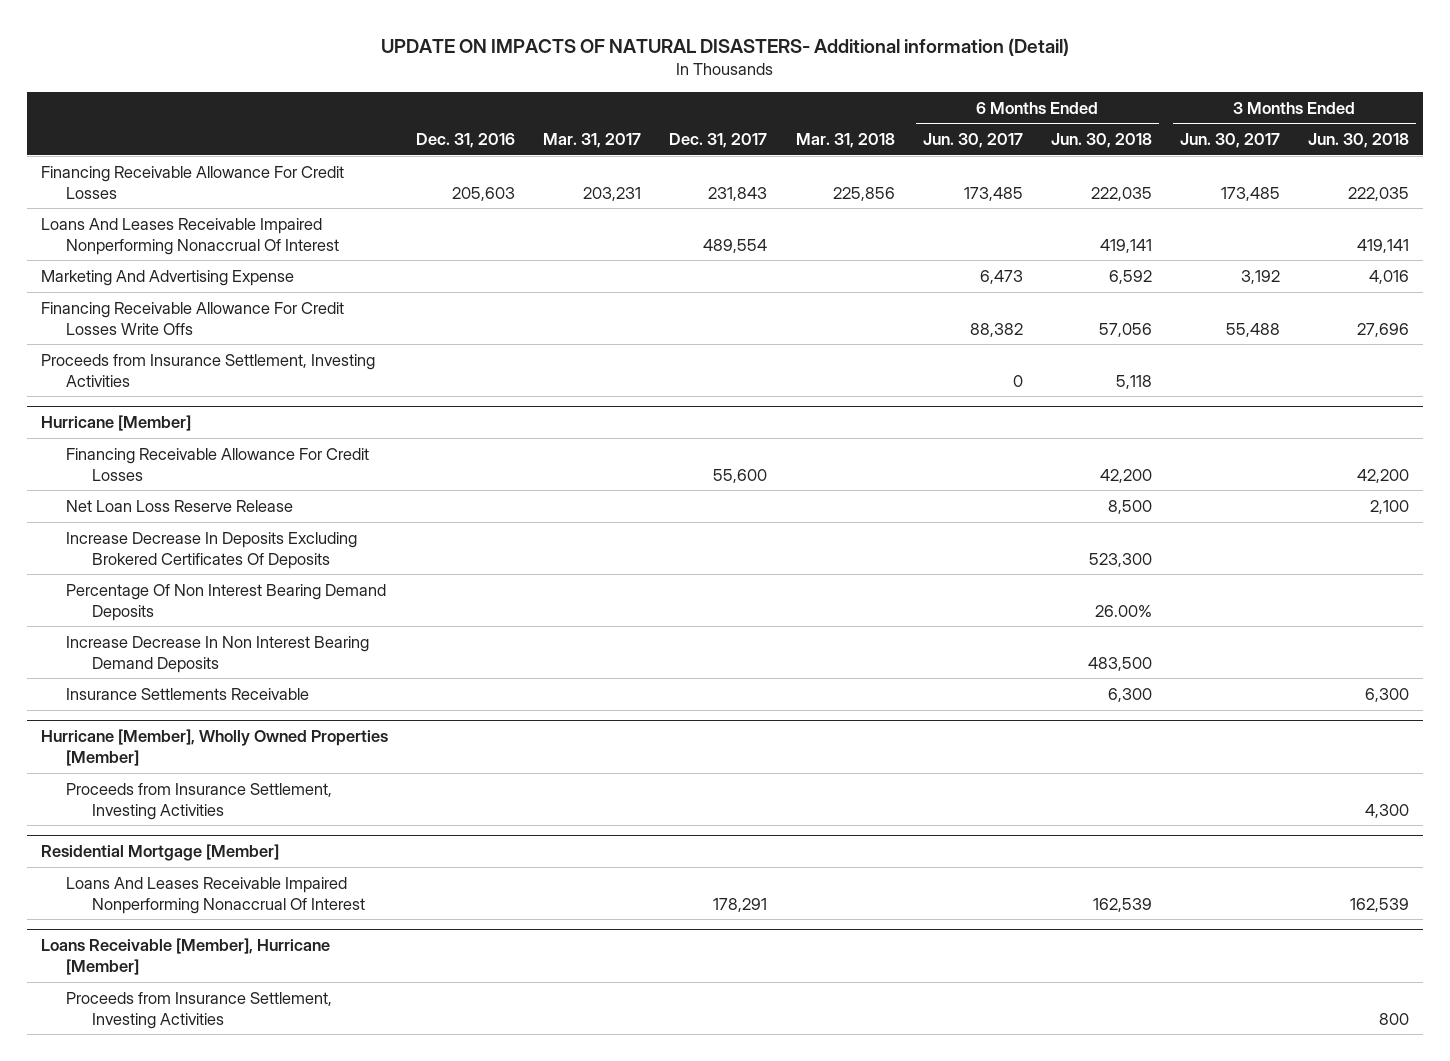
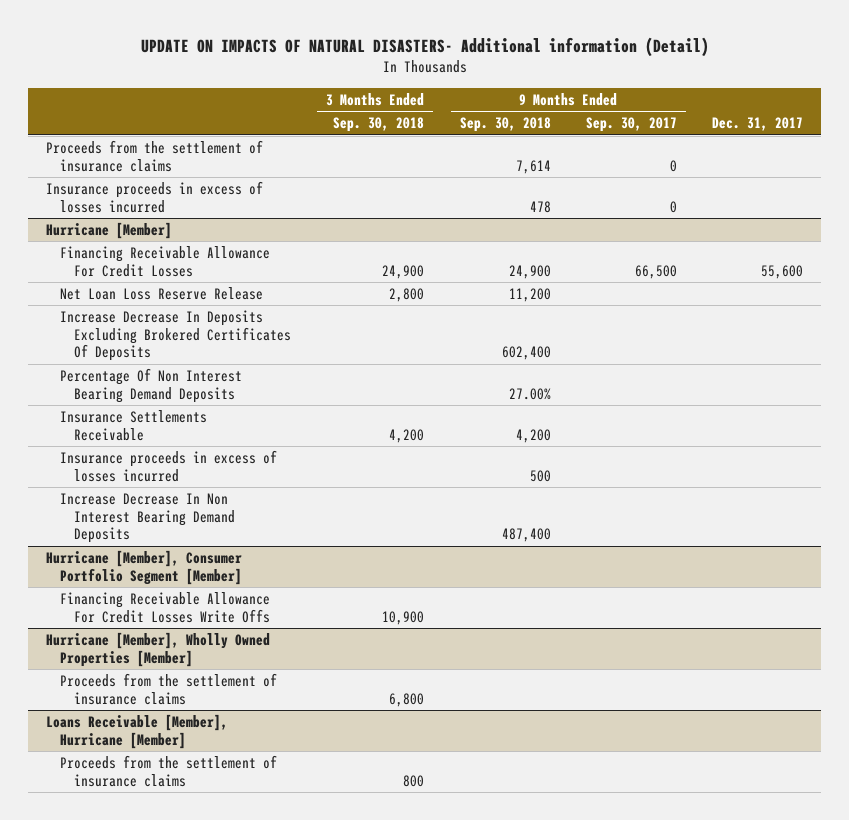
- | Dec. 31, 2016 | Mar. 31, 2017 | Dec. 31, 2017 | Mar. 31, 2018 | 6 Months Ended Jun. 30, 2017 | 6 Months Ended Jun. 30, 2018 | 3 Months Ended Jun. 30, 2017 | 3 Months Ended Jun. 30, 2018
+ | 3 Months Ended Sep. 30, 2018 | 9 Months Ended Sep. 30, 2018 | 9 Months Ended Sep. 30, 2017 | Dec. 31, 2017
- Financing Receivable Allowance For Credit Losses | 205,603 | 203,231 | 231,843 | 225,856 | 173,485 | 222,035 | 173,485 | 222,035
- Loans And Leases Receivable Impaired Nonperforming Nonaccrual Of Interest | | | 489,554 | | | 419,141 | | 419,141
- Marketing And Advertising Expense | | | | | 6,473 | 6,592 | 3,192 | 4,016
- Financing Receivable Allowance For Credit Losses Write Offs | | | | | 88,382 | 57,056 | 55,488 | 27,696
- Proceeds from Insurance Settlement, Investing Activities | | | | | 0 | 5,118 | |
+ Proceeds from the settlement of insurance claims | | 7,614 | 0 |
+ Insurance proceeds in excess of losses incurred | | 478 | 0 |
@ Hurricane [Member]
+ Insurance proceeds in excess of losses incurred | | 500 | |
moved down: Increase Decrease In Non Interest Bearing Demand Deposits | | 487,400 | |
+ Hurricane [Member], Consumer Portfolio Segment [Member]
+ Financing Receivable Allowance For Credit Losses Write Offs | 10,900 | | |
@ Hurricane [Member], Wholly Owned Properties [Member]
- Proceeds from Insurance Settlement, Investing Activities | | | | | | | | 4,300
- Residential Mortgage [Member]
- Loans And Leases Receivable Impaired Nonperforming Nonaccrual Of Interest | | | 178,291 | | | 162,539 | | 162,539
@ Hurricane [Member], Wholly Owned Properties [Member]
+ Proceeds from the settlement of insurance claims | 6,800 | | |
@ Loans Receivable [Member], Hurricane [Member]
- Proceeds from Insurance Settlement, Investing Activities | | | | | | | | 800
+ Proceeds from the settlement of insurance claims | 800 | | |

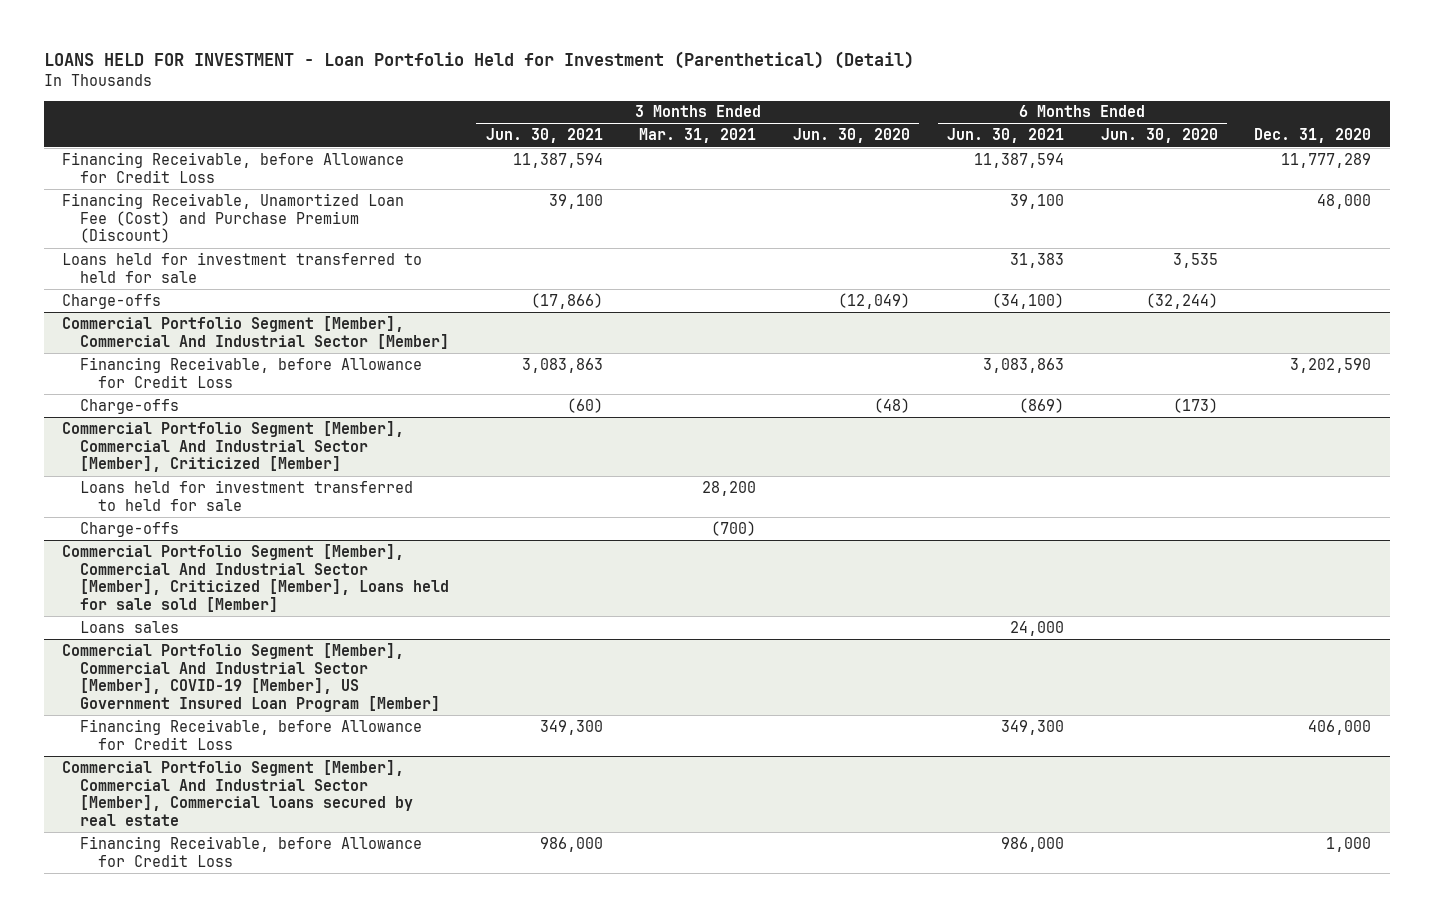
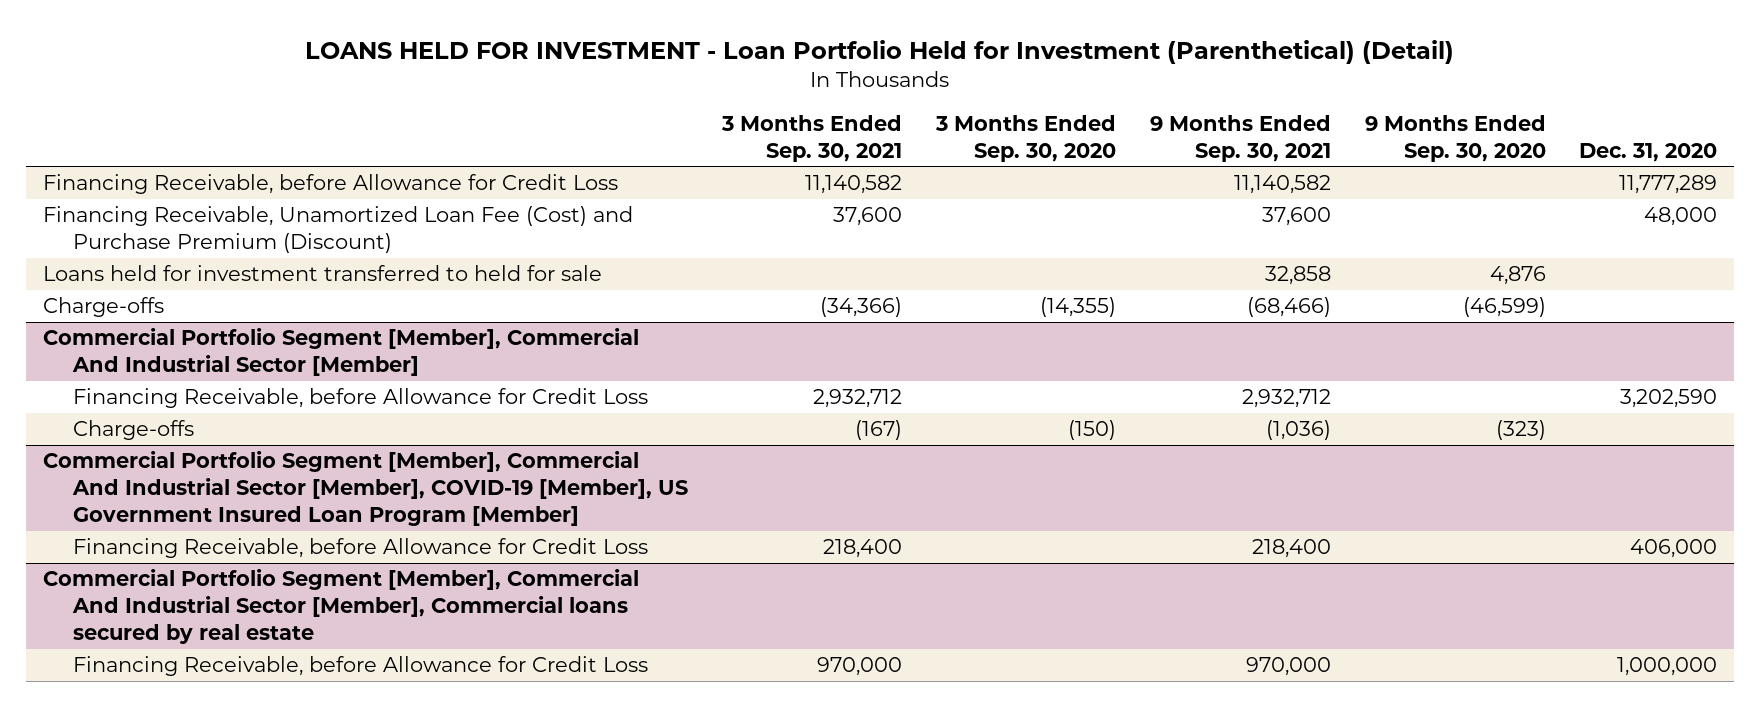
- | 3 Months Ended Jun. 30, 2021 | 3 Months Ended Mar. 31, 2021 | 3 Months Ended Jun. 30, 2020 | 6 Months Ended Jun. 30, 2021 | 6 Months Ended Jun. 30, 2020 | Dec. 31, 2020
+ | 3 Months Ended Sep. 30, 2021 | 3 Months Ended Sep. 30, 2020 | 9 Months Ended Sep. 30, 2021 | 9 Months Ended Sep. 30, 2020 | Dec. 31, 2020
- Commercial Portfolio Segment [Member], Commercial And Industrial Sector [Member], Criticized [Member]
- Loans held for investment transferred to held for sale | | 28,200 | | | |
- Charge-offs | | (700) | | | |
- Commercial Portfolio Segment [Member], Commercial And Industrial Sector [Member], Criticized [Member], Loans held for sale sold [Member]
- Loans sales | | | | 24,000 | |
@ Commercial Portfolio Segment [Member], Commercial And Industrial Sector [Member], Commercial loans secured by real estate
- Financing Receivable, before Allowance for Credit Loss | 986,000 | | | 986,000 | | 1,000
+ Financing Receivable, before Allowance for Credit Loss | 970,000 | | 970,000 | | 1,000,000

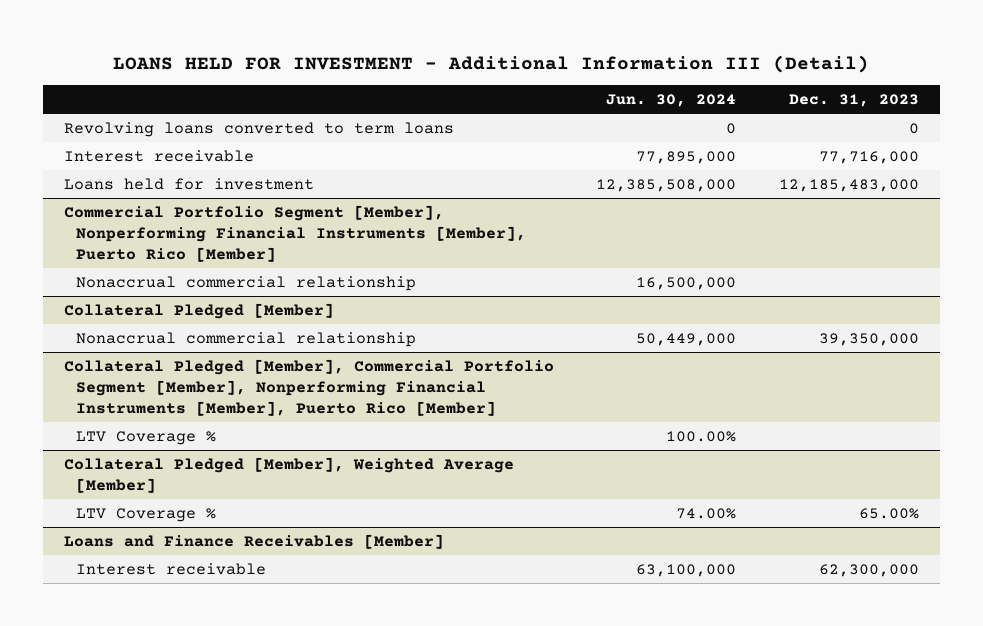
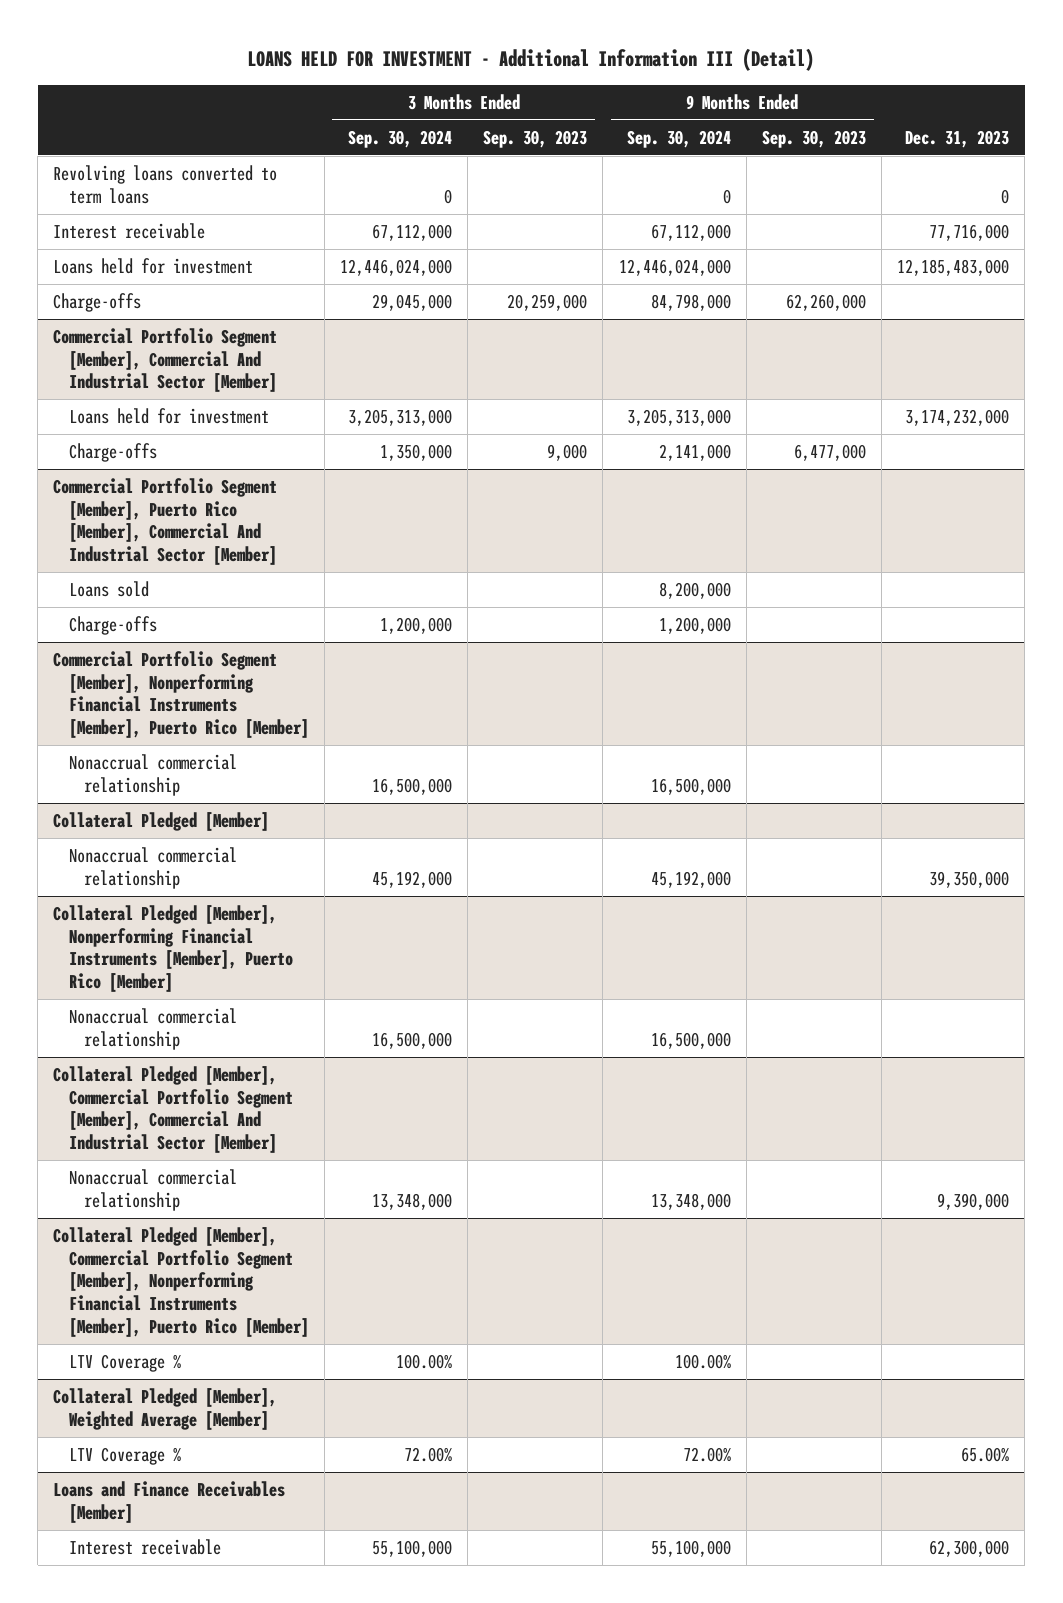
- | Jun. 30, 2024 | Dec. 31, 2023
+ | 3 Months Ended Sep. 30, 2024 | 3 Months Ended Sep. 30, 2023 | 9 Months Ended Sep. 30, 2024 | 9 Months Ended Sep. 30, 2023 | Dec. 31, 2023
+ Charge-offs | 29,045,000 | 20,259,000 | 84,798,000 | 62,260,000 |
+ Commercial Portfolio Segment [Member], Commercial And Industrial Sector [Member]
+ Loans held for investment | 3,205,313,000 | | 3,205,313,000 | | 3,174,232,000
+ Charge-offs | 1,350,000 | 9,000 | 2,141,000 | 6,477,000 |
+ Commercial Portfolio Segment [Member], Puerto Rico [Member], Commercial And Industrial Sector [Member]
+ Loans sold | | | 8,200,000 | |
+ Charge-offs | 1,200,000 | | 1,200,000 | |
+ Collateral Pledged [Member], Nonperforming Financial Instruments [Member], Puerto Rico [Member]
+ Nonaccrual commercial relationship | 16,500,000 | | 16,500,000 | |
+ Collateral Pledged [Member], Commercial Portfolio Segment [Member], Commercial And Industrial Sector [Member]
+ Nonaccrual commercial relationship | 13,348,000 | | 13,348,000 | | 9,390,000

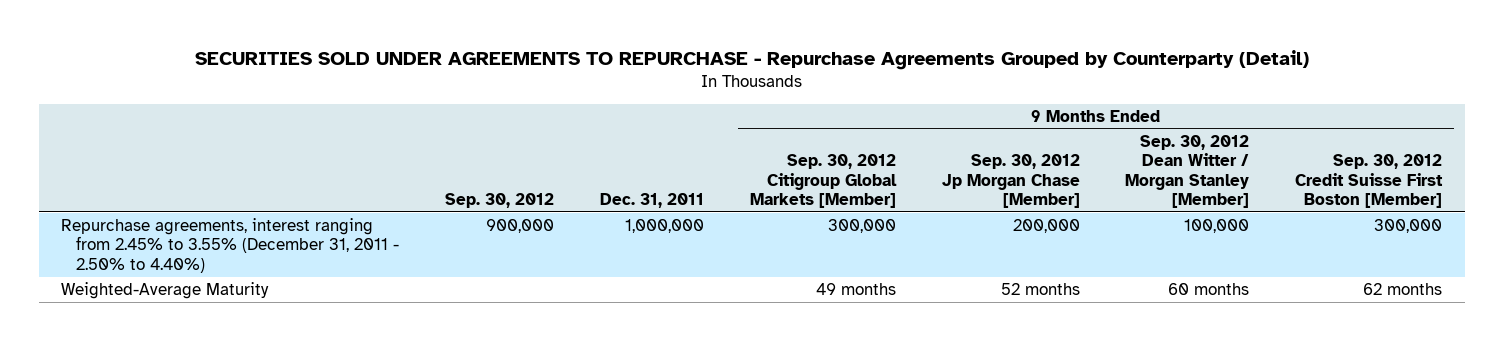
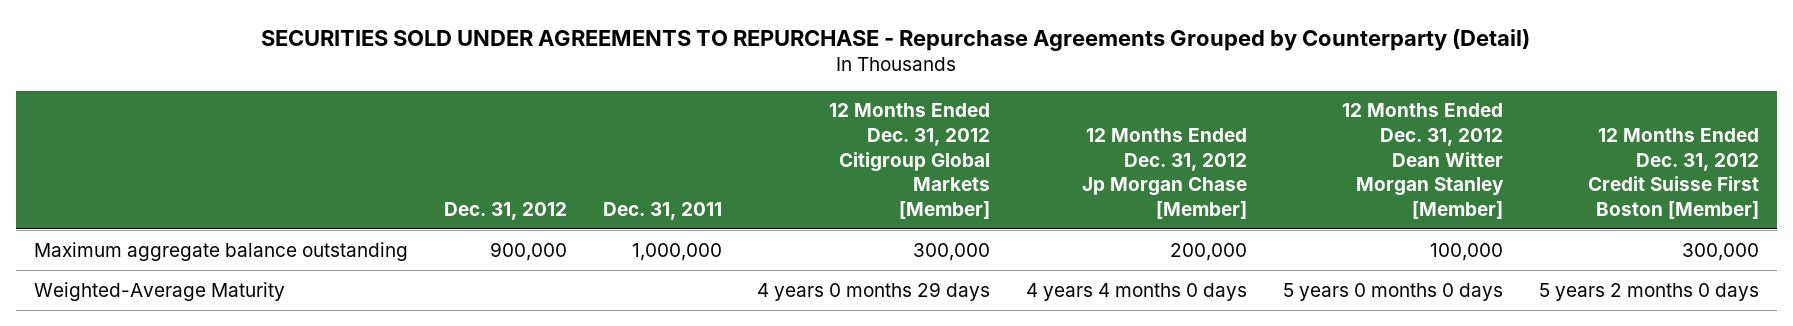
- | Sep. 30, 2012 | Dec. 31, 2011 | 9 Months Ended Sep. 30, 2012 Citigroup Global Markets [Member] | 9 Months Ended Sep. 30, 2012 Jp Morgan Chase [Member] | 9 Months Ended Sep. 30, 2012 Dean Witter / Morgan Stanley [Member] | 9 Months Ended Sep. 30, 2012 Credit Suisse First Boston [Member]
+ | Dec. 31, 2012 | Dec. 31, 2011 | 12 Months Ended Dec. 31, 2012 Citigroup Global Markets [Member] | 12 Months Ended Dec. 31, 2012 Jp Morgan Chase [Member] | 12 Months Ended Dec. 31, 2012 Dean Witter Morgan Stanley [Member] | 12 Months Ended Dec. 31, 2012 Credit Suisse First Boston [Member]
- Repurchase agreements, interest ranging from 2.45% to 3.55% (December 31, 2011 - 2.50% to 4.40%) | 900,000 | 1,000,000 | 300,000 | 200,000 | 100,000 | 300,000
+ Maximum aggregate balance outstanding | 900,000 | 1,000,000 | 300,000 | 200,000 | 100,000 | 300,000

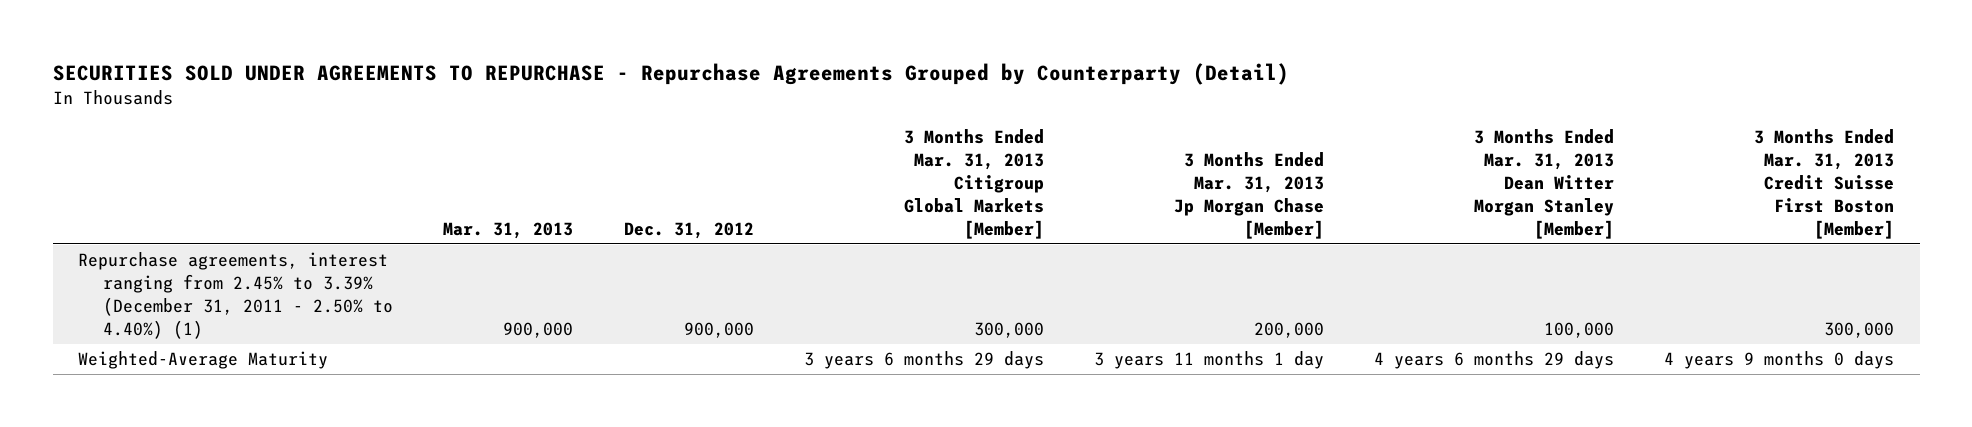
- | Dec. 31, 2012 | Dec. 31, 2011 | 12 Months Ended Dec. 31, 2012 Citigroup Global Markets [Member] | 12 Months Ended Dec. 31, 2012 Jp Morgan Chase [Member] | 12 Months Ended Dec. 31, 2012 Dean Witter Morgan Stanley [Member] | 12 Months Ended Dec. 31, 2012 Credit Suisse First Boston [Member]
+ | Mar. 31, 2013 | Dec. 31, 2012 | 3 Months Ended Mar. 31, 2013 Citigroup Global Markets [Member] | 3 Months Ended Mar. 31, 2013 Jp Morgan Chase [Member] | 3 Months Ended Mar. 31, 2013 Dean Witter Morgan Stanley [Member] | 3 Months Ended Mar. 31, 2013 Credit Suisse First Boston [Member]
- Maximum aggregate balance outstanding | 900,000 | 1,000,000 | 300,000 | 200,000 | 100,000 | 300,000
+ Repurchase agreements, interest ranging from 2.45% to 3.39% (December 31, 2011 - 2.50% to 4.40%) (1) | 900,000 | 900,000 | 300,000 | 200,000 | 100,000 | 300,000

